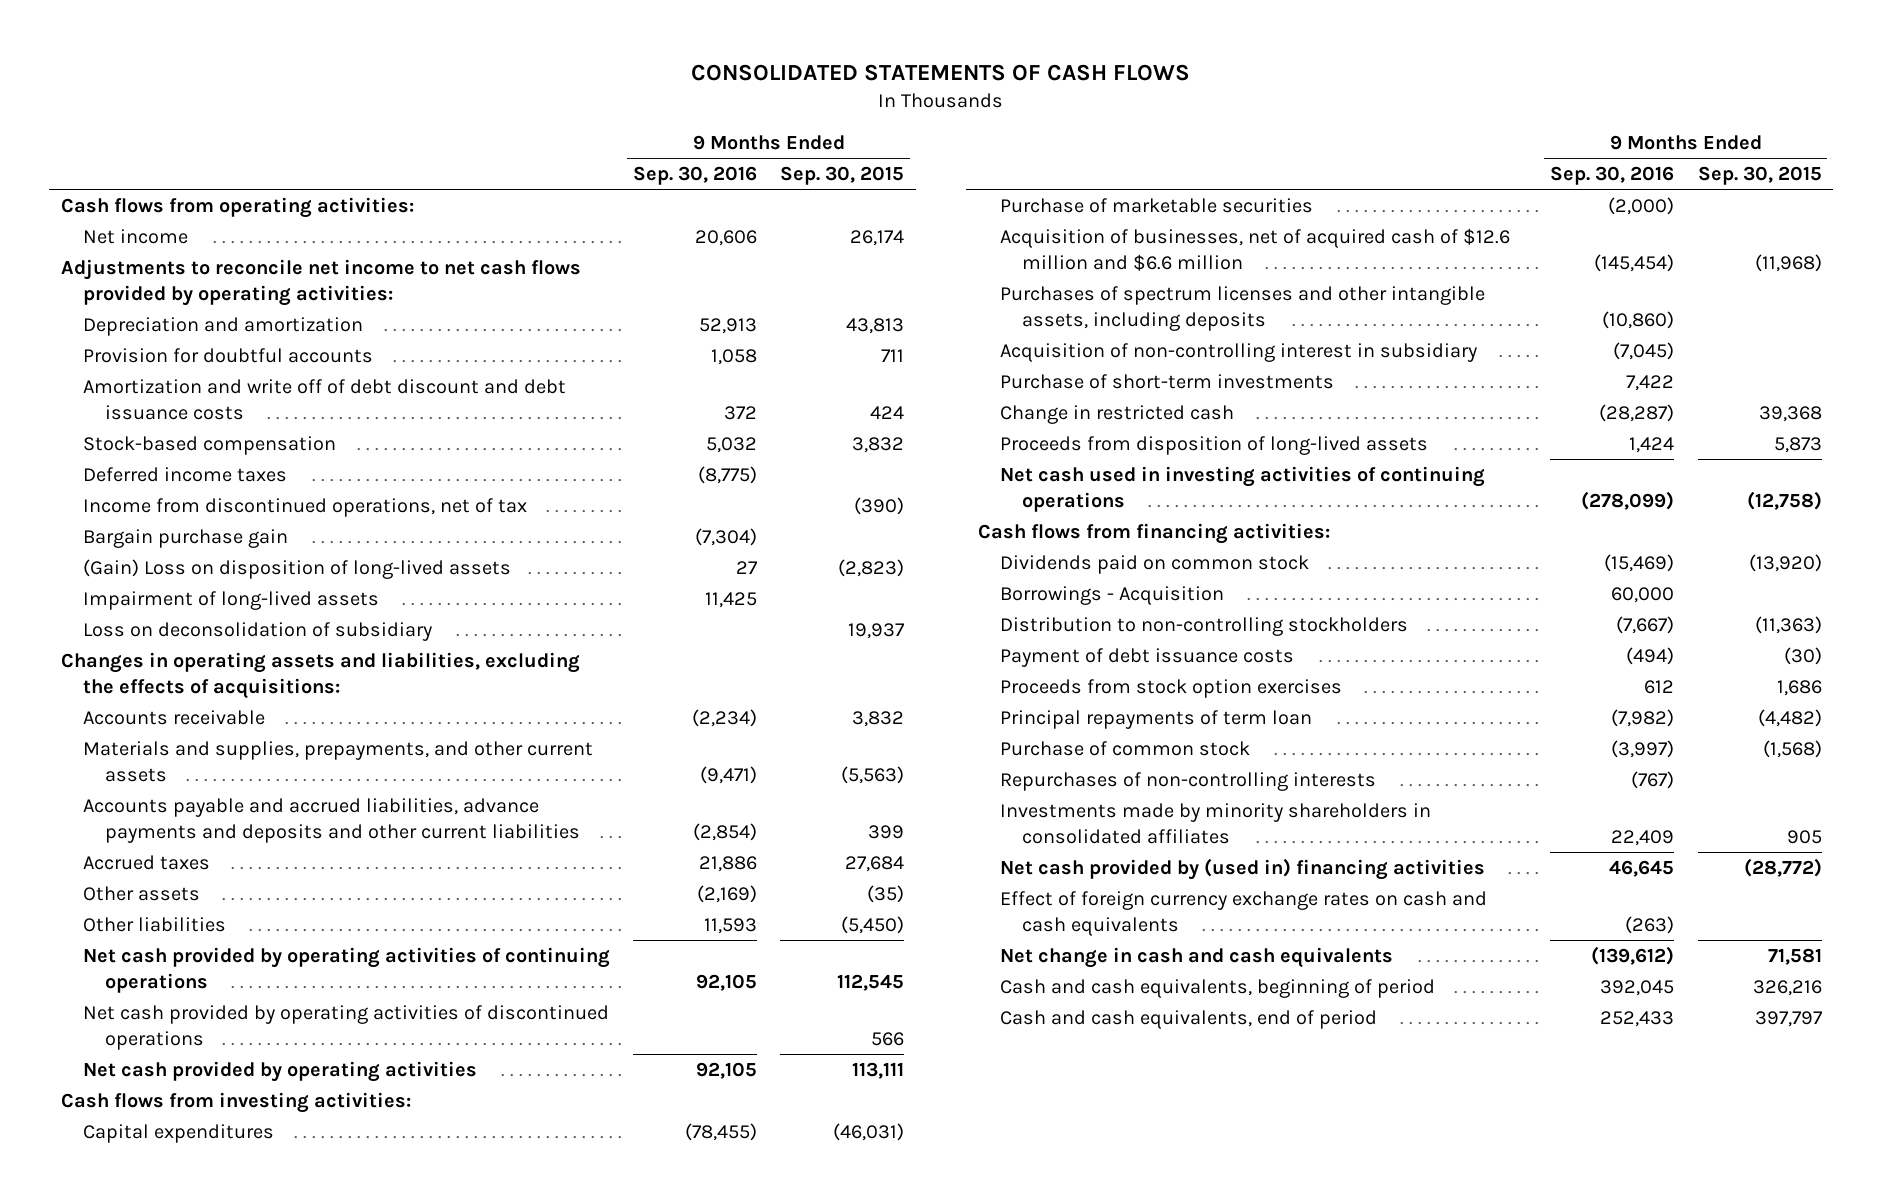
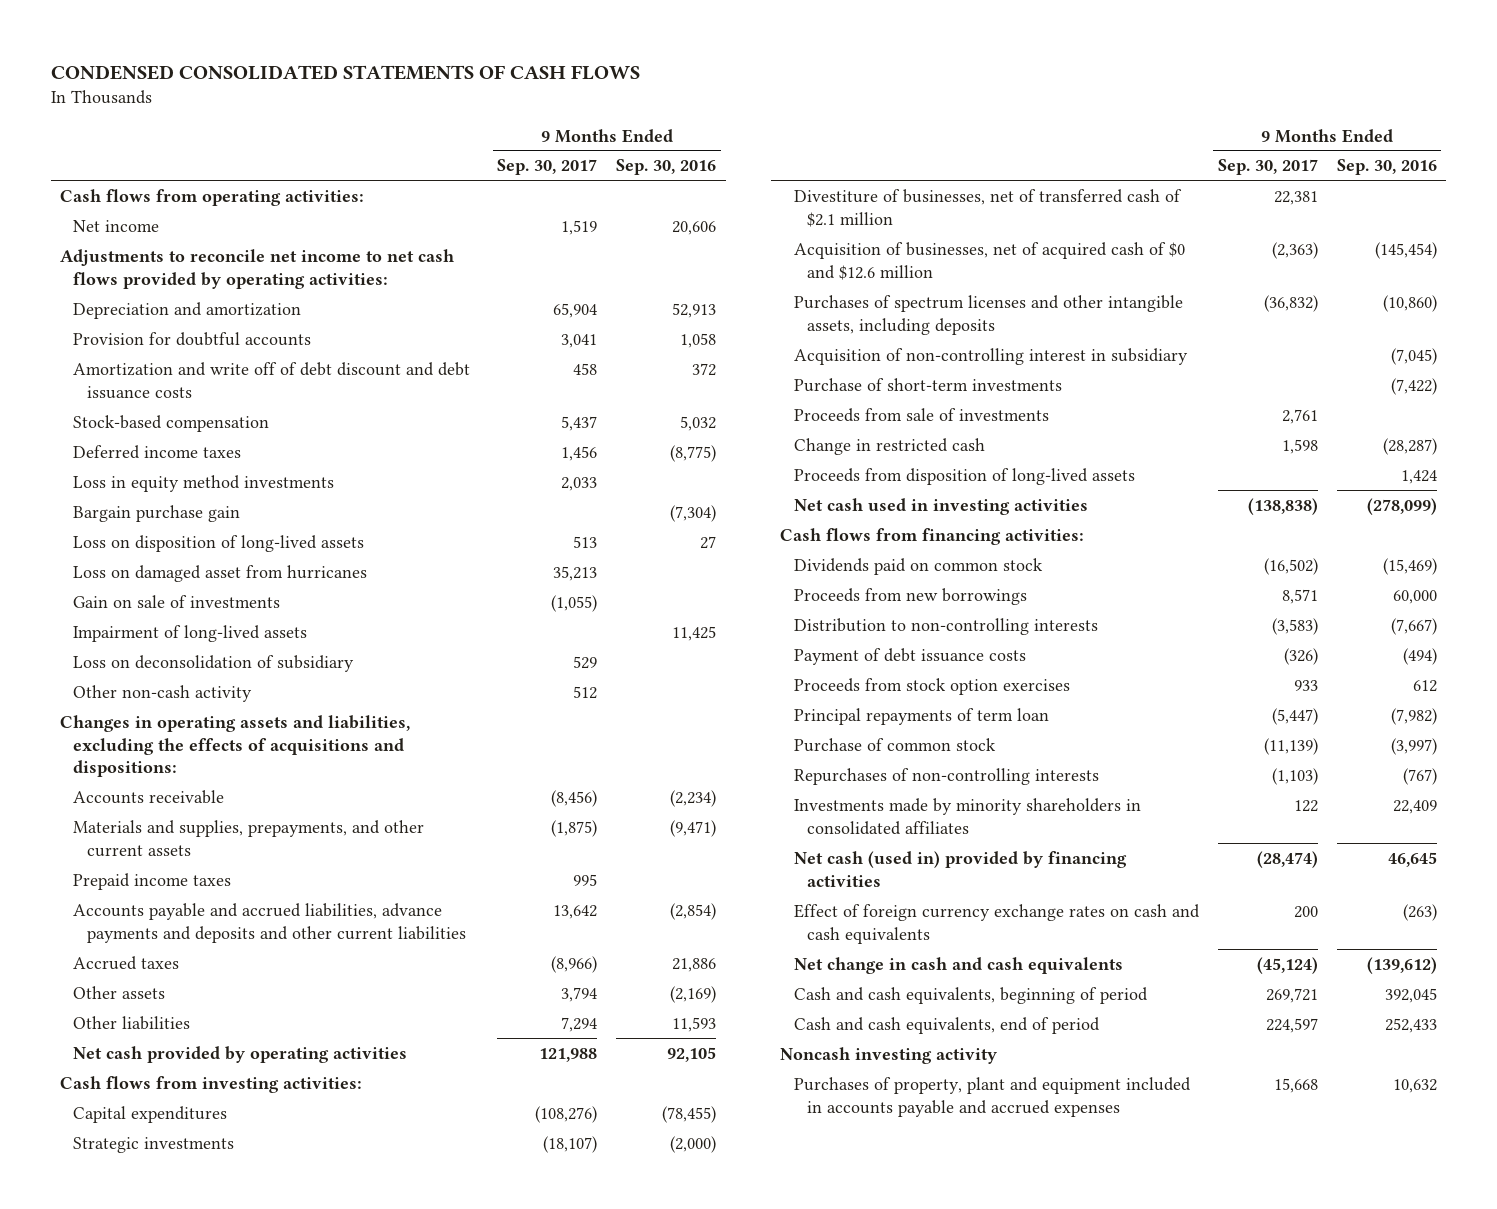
- CONSOLIDATED STATEMENTS OF CASH FLOWS
+ CONDENSED CONSOLIDATED STATEMENTS OF CASH FLOWS
- | 9 Months Ended Sep. 30, 2016 | 9 Months Ended Sep. 30, 2015
+ | 9 Months Ended Sep. 30, 2017 | 9 Months Ended Sep. 30, 2016
- Income from discontinued operations, net of tax | | (390)
+ Loss in equity method investments | 2,033 |
- (Gain) Loss on disposition of long-lived assets | 27 | (2,823)
+ Loss on disposition of long-lived assets | 513 | 27
+ Loss on damaged asset from hurricanes | 35,213 |
+ Gain on sale of investments | (1,055) |
- Changes in operating assets and liabilities, excluding the effects of acquisitions:
+ Other non-cash activity | 512 |
+ Changes in operating assets and liabilities, excluding the effects of acquisitions and dispositions:
+ Prepaid income taxes | 995 |
- Net cash provided by operating activities of continuing operations | 92,105 | 112,545
- Net cash provided by operating activities of discontinued operations | | 566
- Purchase of marketable securities | (2,000) |
- Acquisition of businesses, net of acquired cash of $12.6 million and $6.6 million | (145,454) | (11,968)
+ Strategic investments | (18,107) | (2,000)
+ Divestiture of businesses, net of transferred cash of $2.1 million | 22,381 |
+ Acquisition of businesses, net of acquired cash of $0 and $12.6 million | (2,363) | (145,454)
- Purchase of short-term investments | 7,422 |
+ Purchase of short-term investments | | (7,422)
+ Proceeds from sale of investments | 2,761 |
- Net cash used in investing activities of continuing operations | (278,099) | (12,758)
+ Net cash used in investing activities | (138,838) | (278,099)
- Borrowings - Acquisition | 60,000 |
- Distribution to non-controlling stockholders | (7,667) | (11,363)
+ Proceeds from new borrowings | 8,571 | 60,000
+ Distribution to non-controlling interests | (3,583) | (7,667)
- Net cash provided by (used in) financing activities | 46,645 | (28,772)
+ Net cash (used in) provided by financing activities | (28,474) | 46,645
+ Noncash investing activity
+ Purchases of property, plant and equipment included in accounts payable and accrued expenses | 15,668 | 10,632

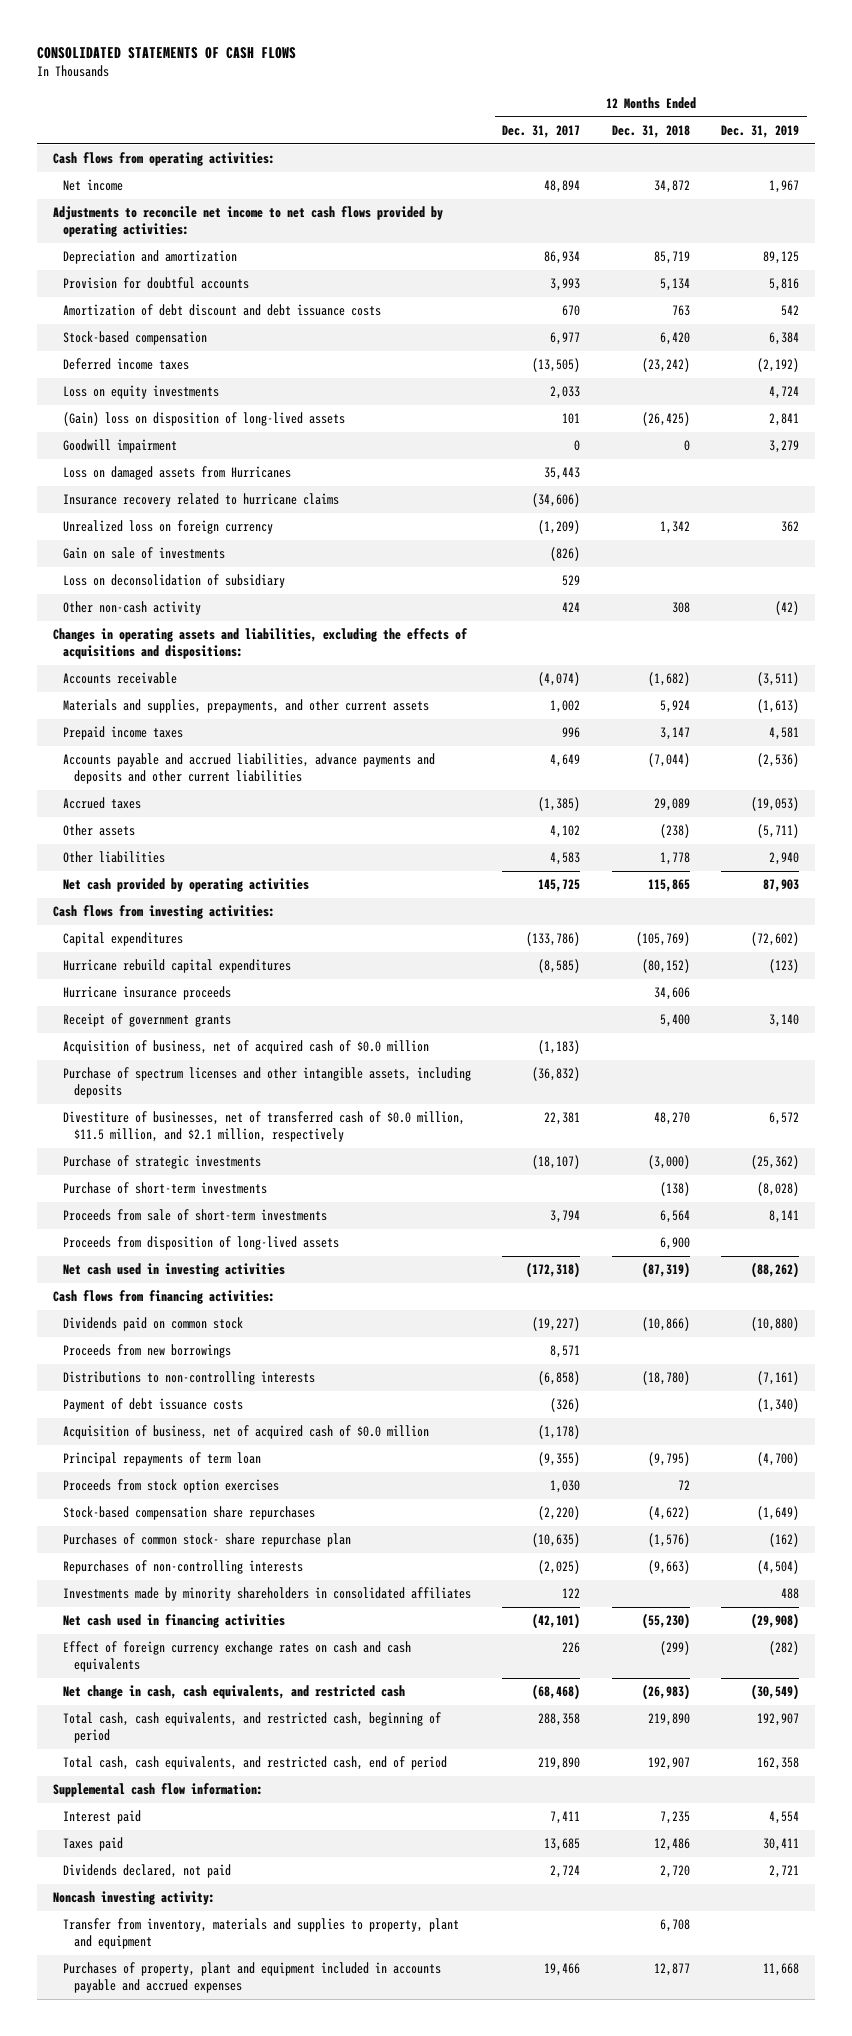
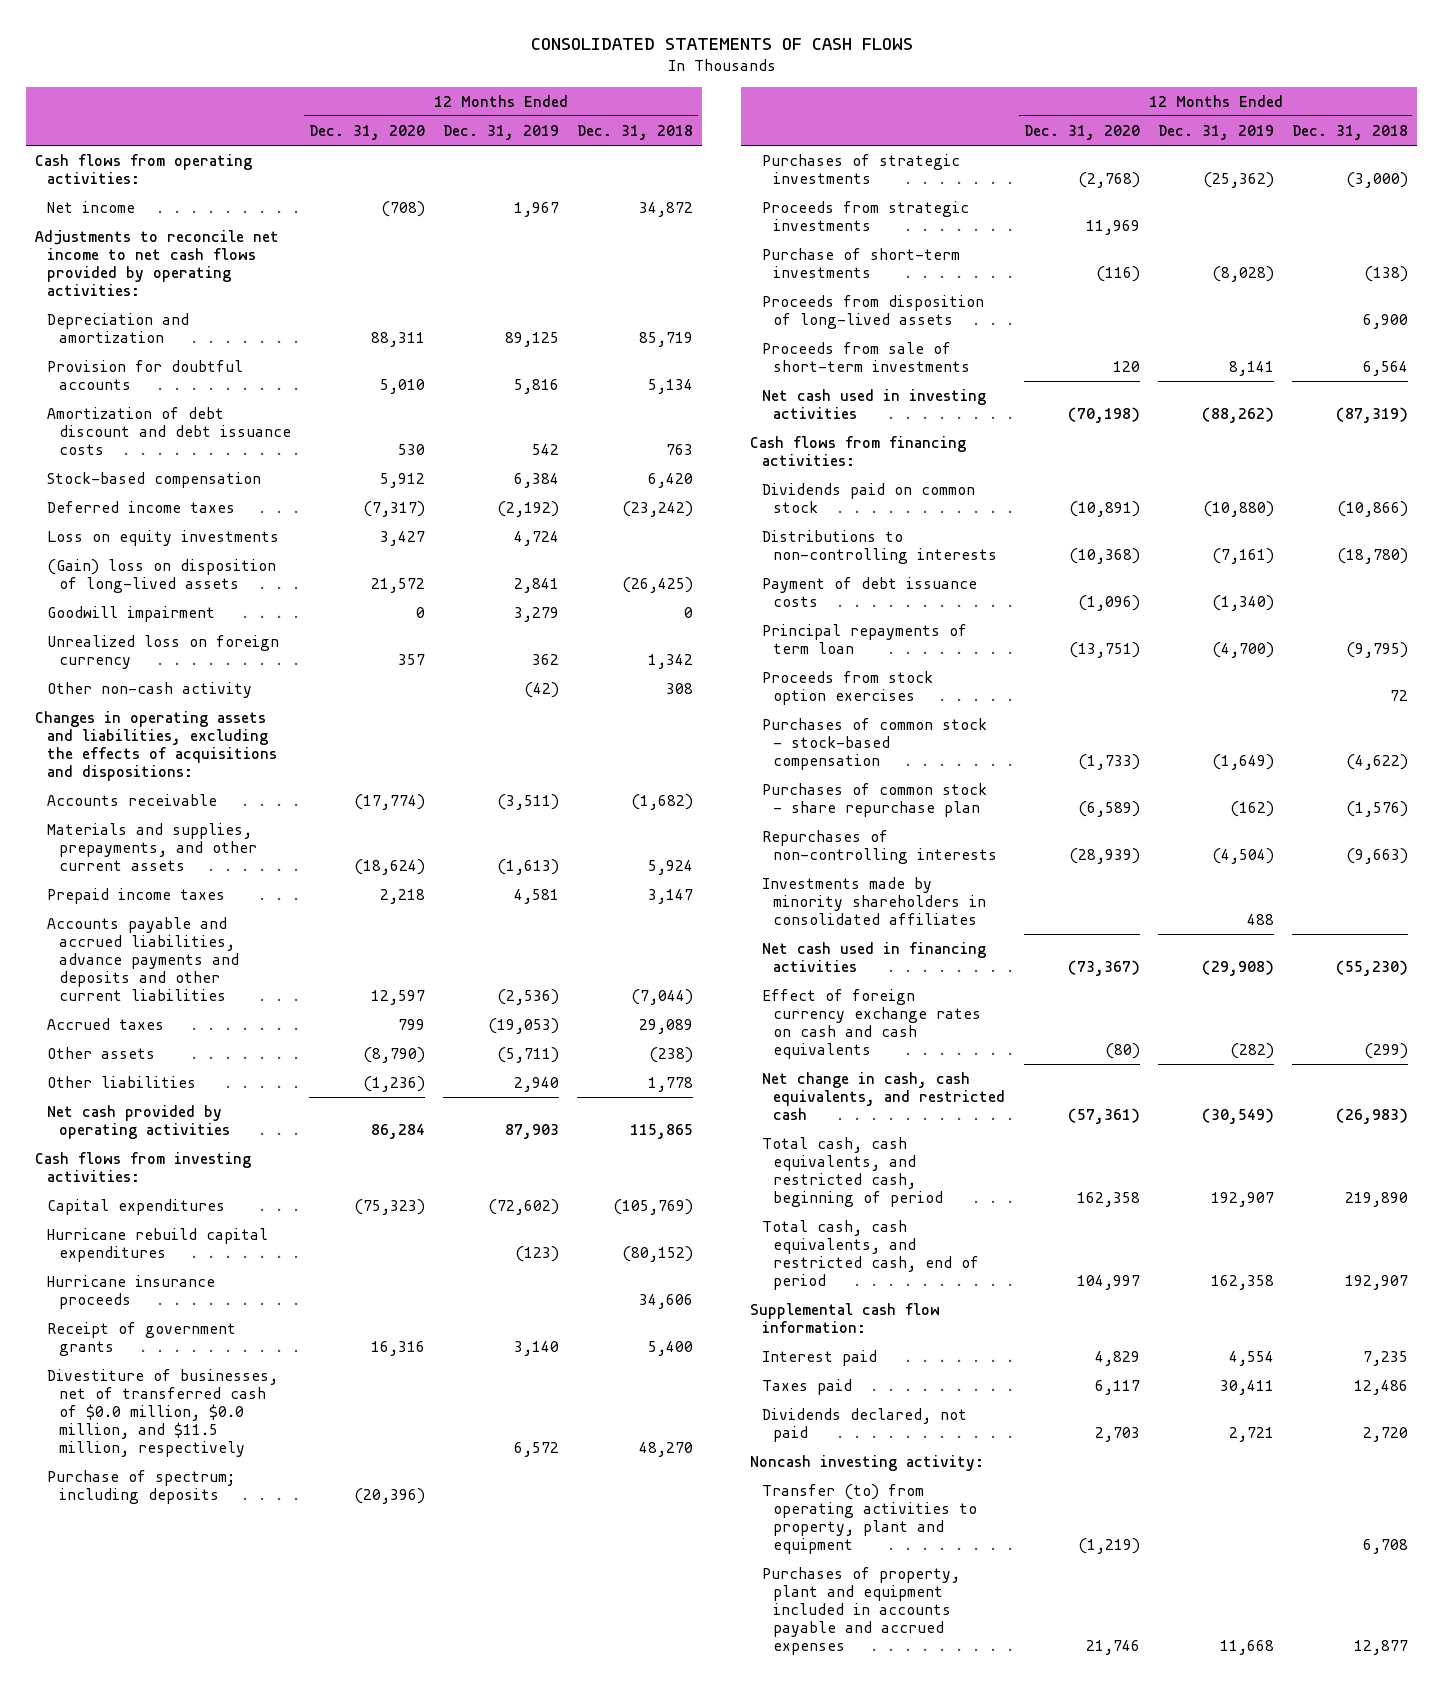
- | 12 Months Ended Dec. 31, 2017 | 12 Months Ended Dec. 31, 2018 | 12 Months Ended Dec. 31, 2019
+ | 12 Months Ended Dec. 31, 2020 | 12 Months Ended Dec. 31, 2019 | 12 Months Ended Dec. 31, 2018
- Loss on damaged assets from Hurricanes | 35,443 | |
- Insurance recovery related to hurricane claims | (34,606) | |
- Gain on sale of investments | (826) | |
- Loss on deconsolidation of subsidiary | 529 | |
- Acquisition of business, net of acquired cash of $0.0 million | (1,183) | |
- Purchase of spectrum licenses and other intangible assets, including deposits | (36,832) | |
- Divestiture of businesses, net of transferred cash of $0.0 million, $11.5 million, and $2.1 million, respectively | 22,381 | 48,270 | 6,572
- Purchase of strategic investments | (18,107) | (3,000) | (25,362)
+ Divestiture of businesses, net of transferred cash of $0.0 million, $0.0 million, and $11.5 million, respectively | | 6,572 | 48,270
+ Purchase of spectrum; including deposits | (20,396) | |
+ Purchases of strategic investments | (2,768) | (25,362) | (3,000)
+ Proceeds from strategic investments | 11,969 | |
moved down: Proceeds from sale of short-term investments | 120 | 8,141 | 6,564
- Proceeds from new borrowings | 8,571 | |
- Acquisition of business, net of acquired cash of $0.0 million | (1,178) | |
- Stock-based compensation share repurchases | (2,220) | (4,622) | (1,649)
- Purchases of common stock- share repurchase plan | (10,635) | (1,576) | (162)
+ Purchases of common stock - stock-based compensation | (1,733) | (1,649) | (4,622)
+ Purchases of common stock - share repurchase plan | (6,589) | (162) | (1,576)
- Transfer from inventory, materials and supplies to property, plant and equipment | | 6,708 |
+ Transfer (to) from operating activities to property, plant and equipment | (1,219) | | 6,708

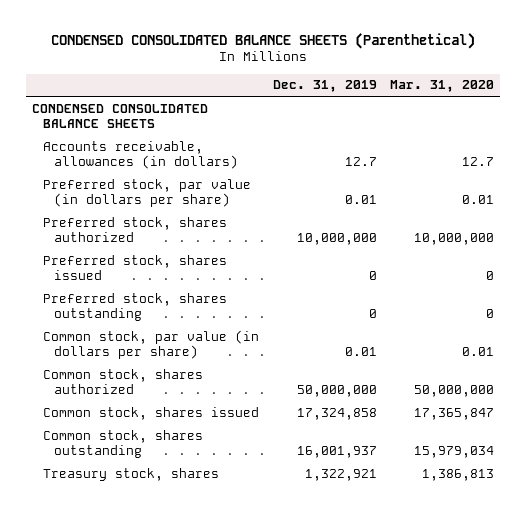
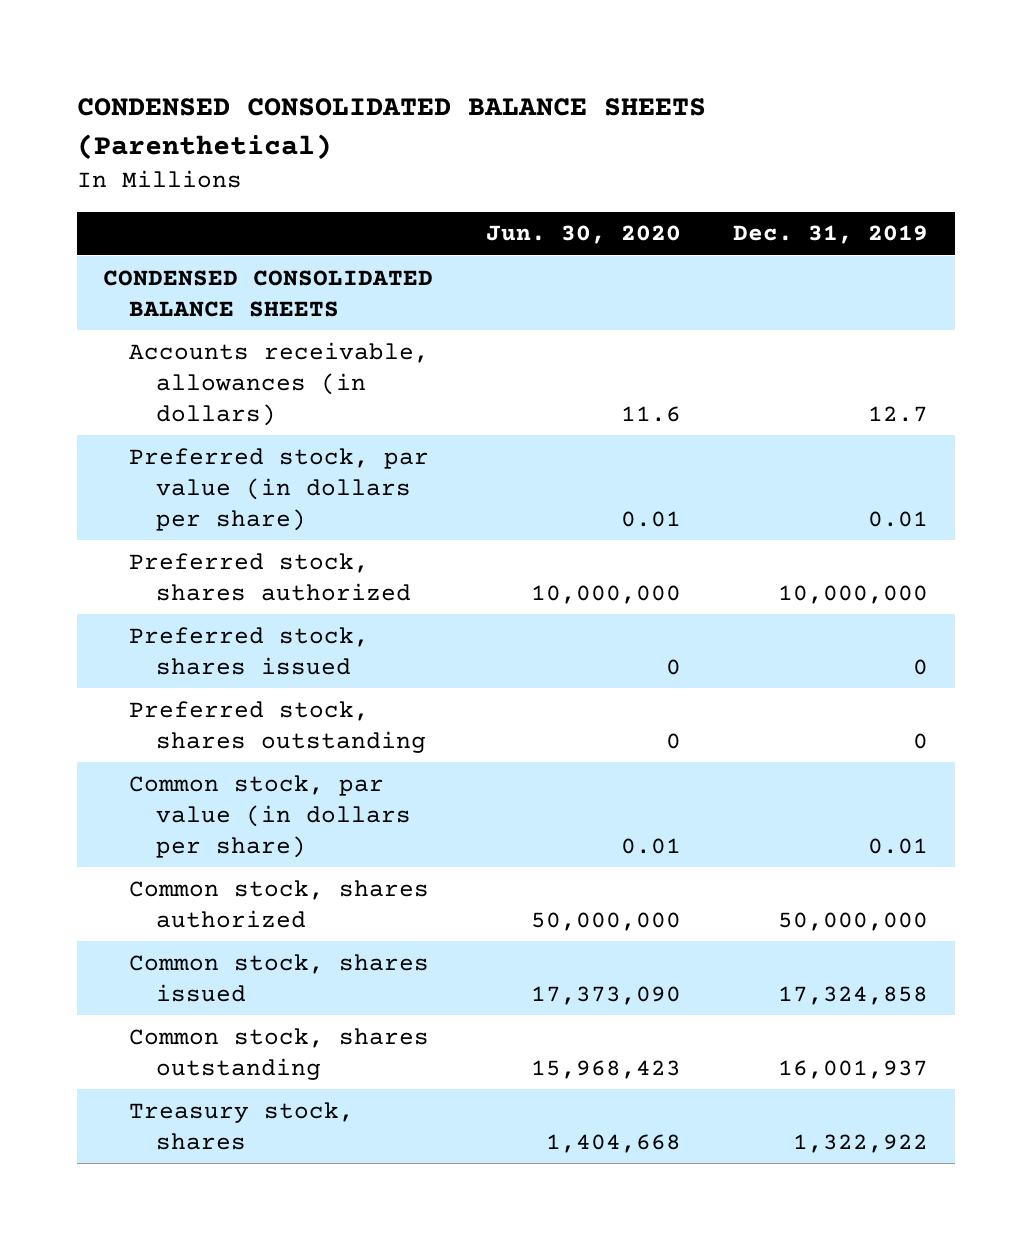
- | Dec. 31, 2019 | Mar. 31, 2020
+ | Jun. 30, 2020 | Dec. 31, 2019
- Treasury stock, shares | 1,322,921 | 1,386,813
+ Treasury stock, shares | 1,404,668 | 1,322,922

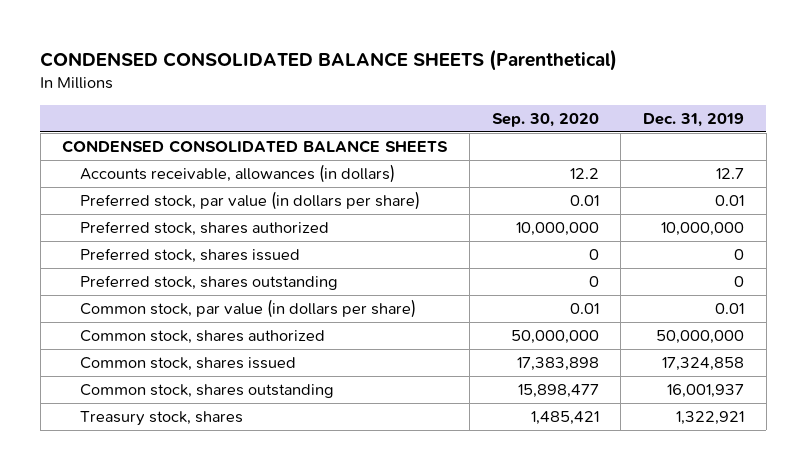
- | Jun. 30, 2020 | Dec. 31, 2019
+ | Sep. 30, 2020 | Dec. 31, 2019
- Treasury stock, shares | 1,404,668 | 1,322,922
+ Treasury stock, shares | 1,485,421 | 1,322,921

